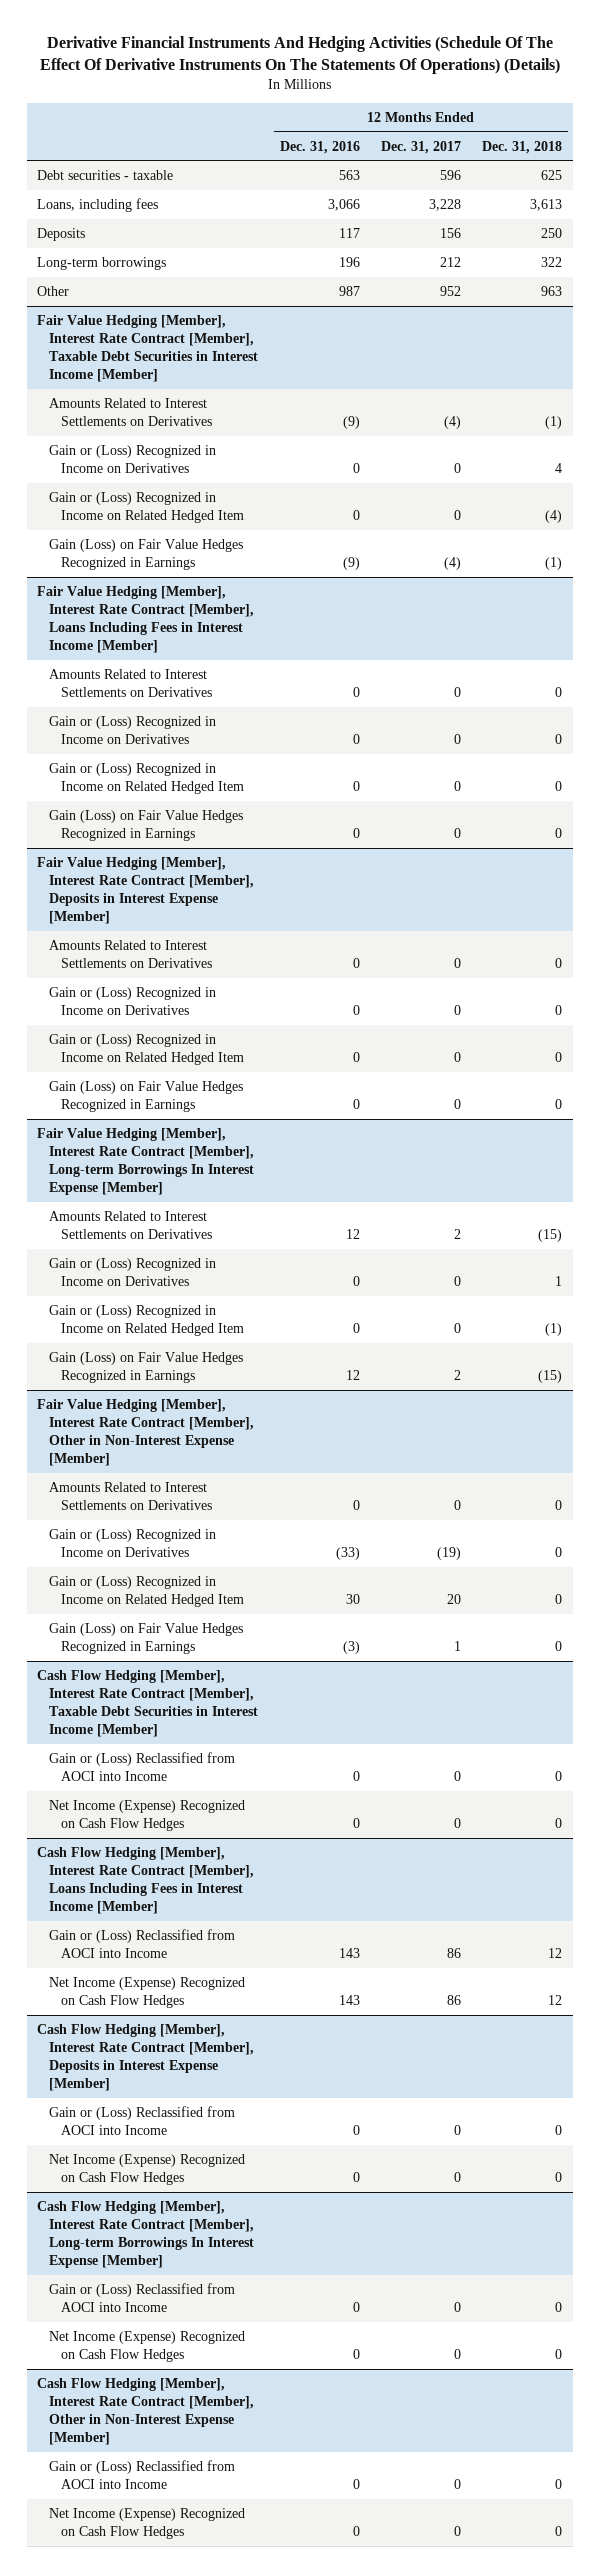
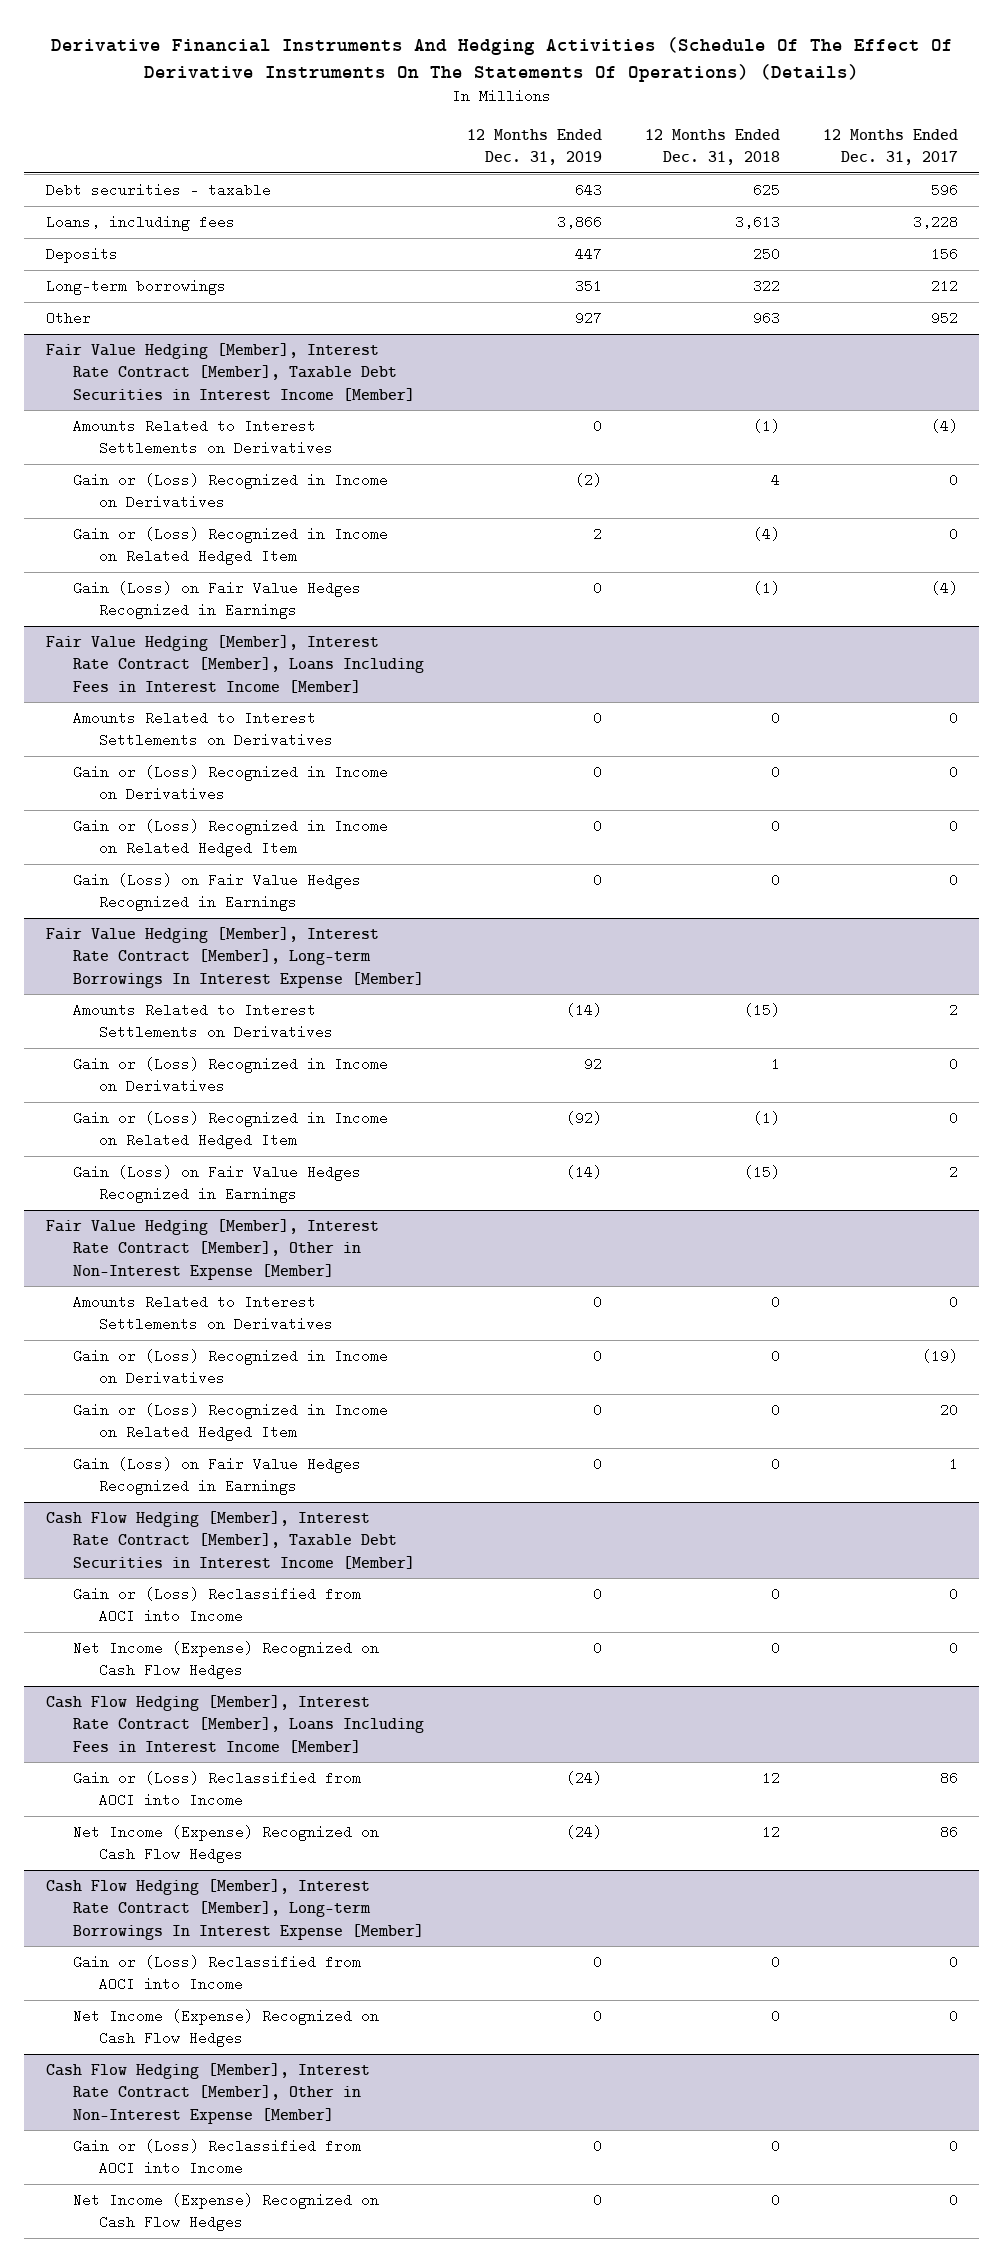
- | 12 Months Ended Dec. 31, 2016 | 12 Months Ended Dec. 31, 2017 | 12 Months Ended Dec. 31, 2018
+ | 12 Months Ended Dec. 31, 2019 | 12 Months Ended Dec. 31, 2018 | 12 Months Ended Dec. 31, 2017
- Fair Value Hedging [Member], Interest Rate Contract [Member], Deposits in Interest Expense [Member]
- Amounts Related to Interest Settlements on Derivatives | 0 | 0 | 0
- Gain or (Loss) Recognized in Income on Derivatives | 0 | 0 | 0
- Gain or (Loss) Recognized in Income on Related Hedged Item | 0 | 0 | 0
- Gain (Loss) on Fair Value Hedges Recognized in Earnings | 0 | 0 | 0
- Cash Flow Hedging [Member], Interest Rate Contract [Member], Deposits in Interest Expense [Member]
- Gain or (Loss) Reclassified from AOCI into Income | 0 | 0 | 0
- Net Income (Expense) Recognized on Cash Flow Hedges | 0 | 0 | 0

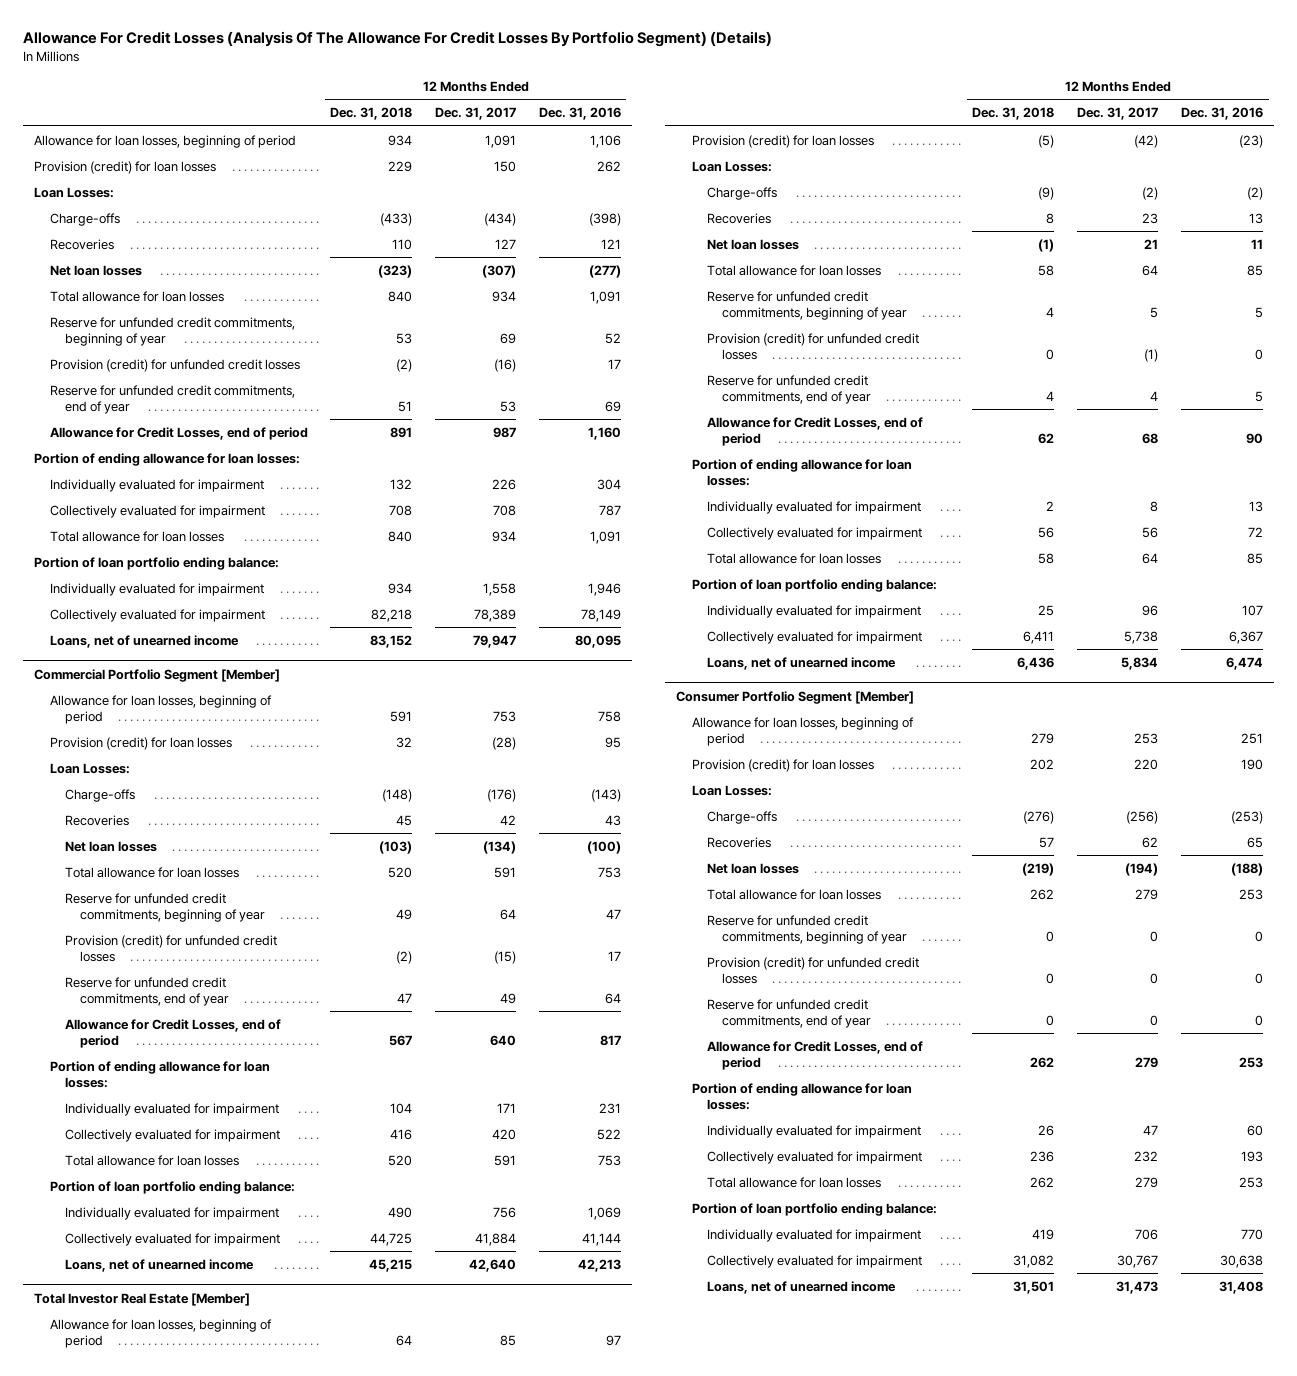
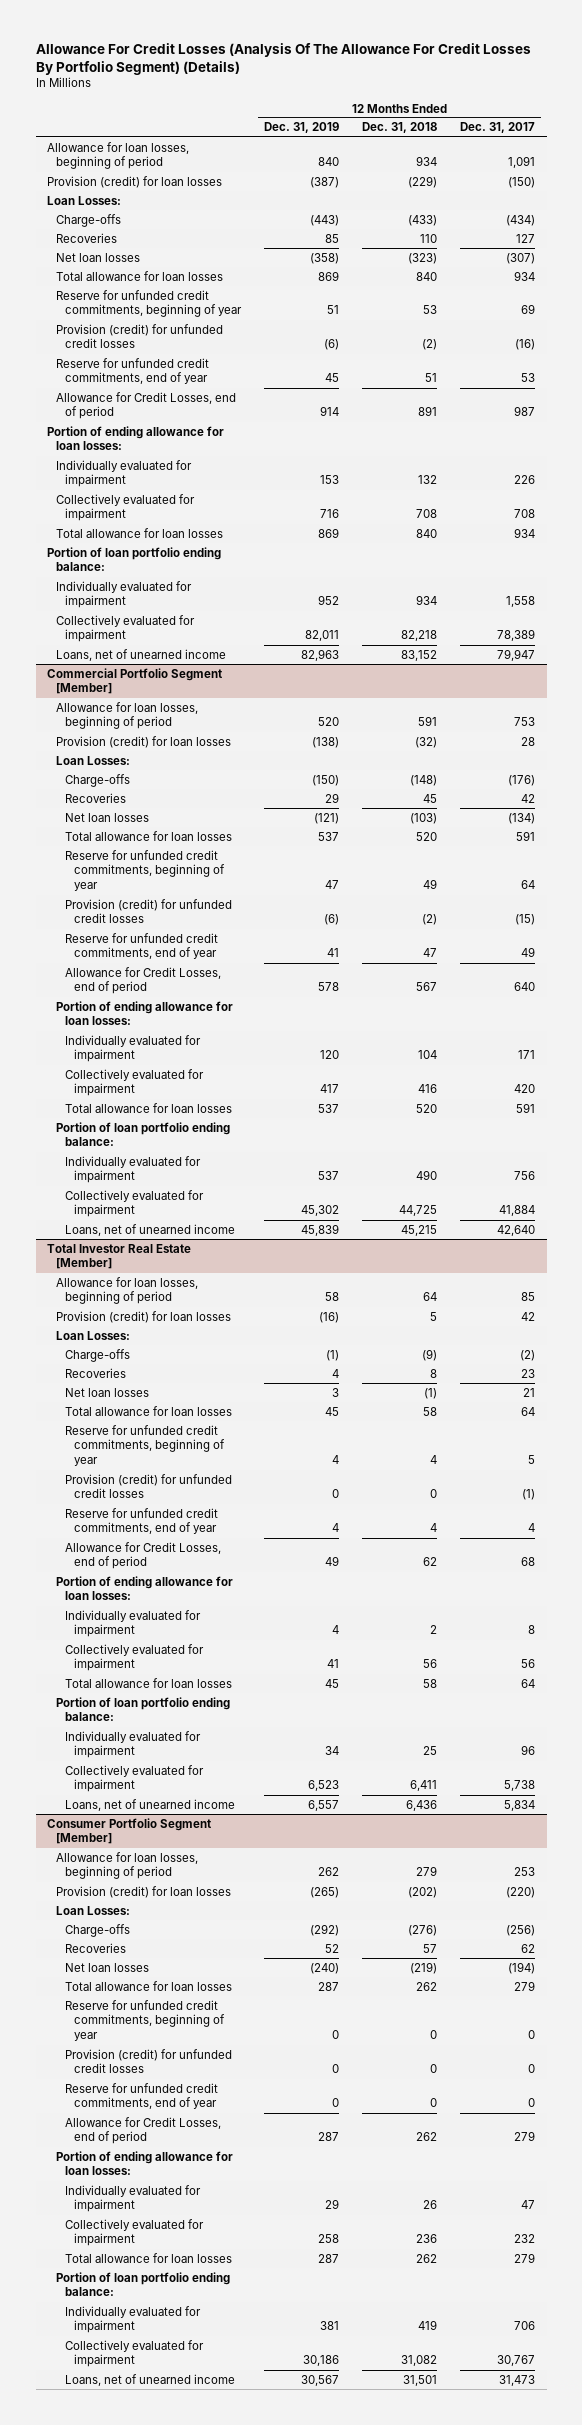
- | 12 Months Ended Dec. 31, 2018 | 12 Months Ended Dec. 31, 2017 | 12 Months Ended Dec. 31, 2016
+ | 12 Months Ended Dec. 31, 2019 | 12 Months Ended Dec. 31, 2018 | 12 Months Ended Dec. 31, 2017
- Provision (credit) for loan losses | 229 | 150 | 262
+ Provision (credit) for loan losses | (387) | (229) | (150)
@ Commercial Portfolio Segment [Member]
- Provision (credit) for loan losses | 32 | (28) | 95
+ Provision (credit) for loan losses | (138) | (32) | 28
@ Total Investor Real Estate [Member]
- Provision (credit) for loan losses | (5) | (42) | (23)
+ Provision (credit) for loan losses | (16) | 5 | 42
@ Consumer Portfolio Segment [Member]
- Provision (credit) for loan losses | 202 | 220 | 190
+ Provision (credit) for loan losses | (265) | (202) | (220)

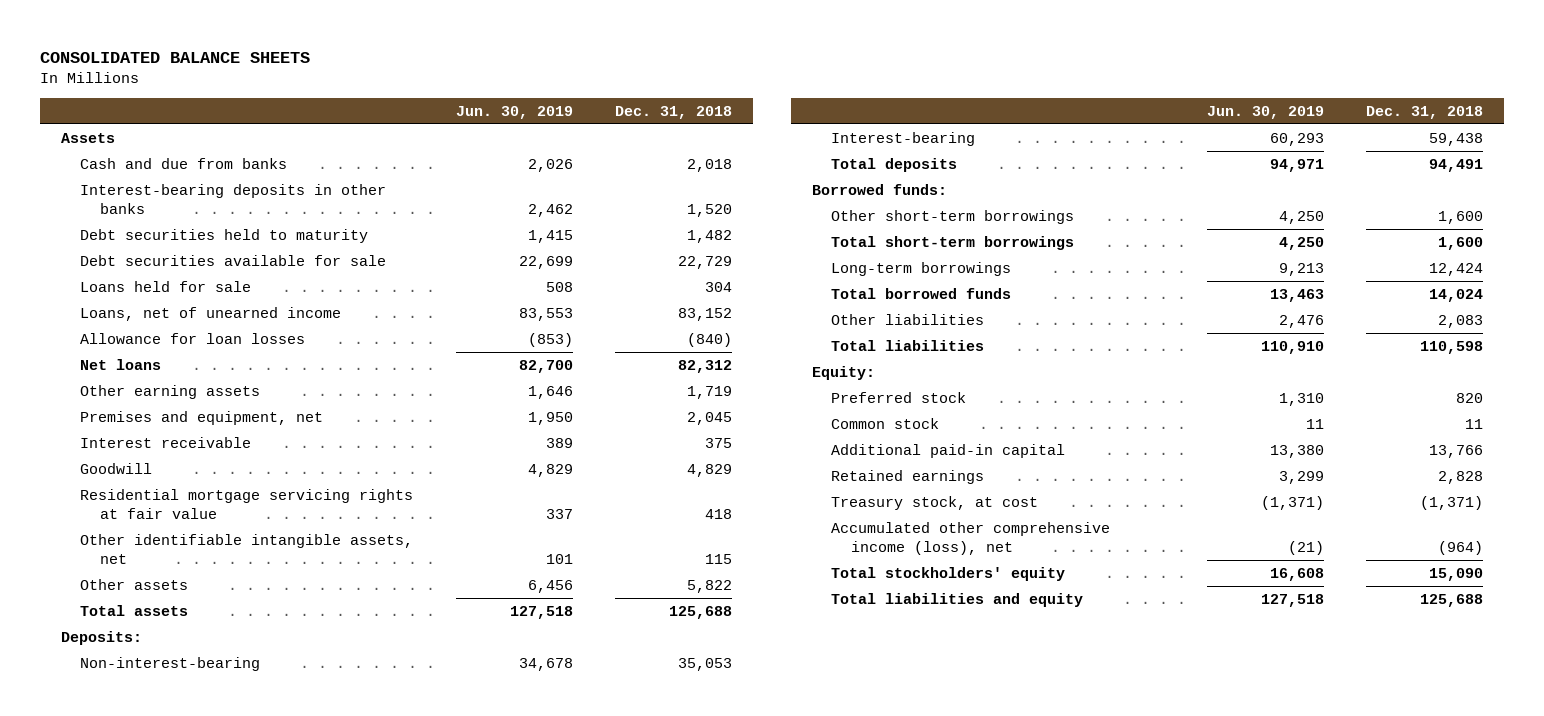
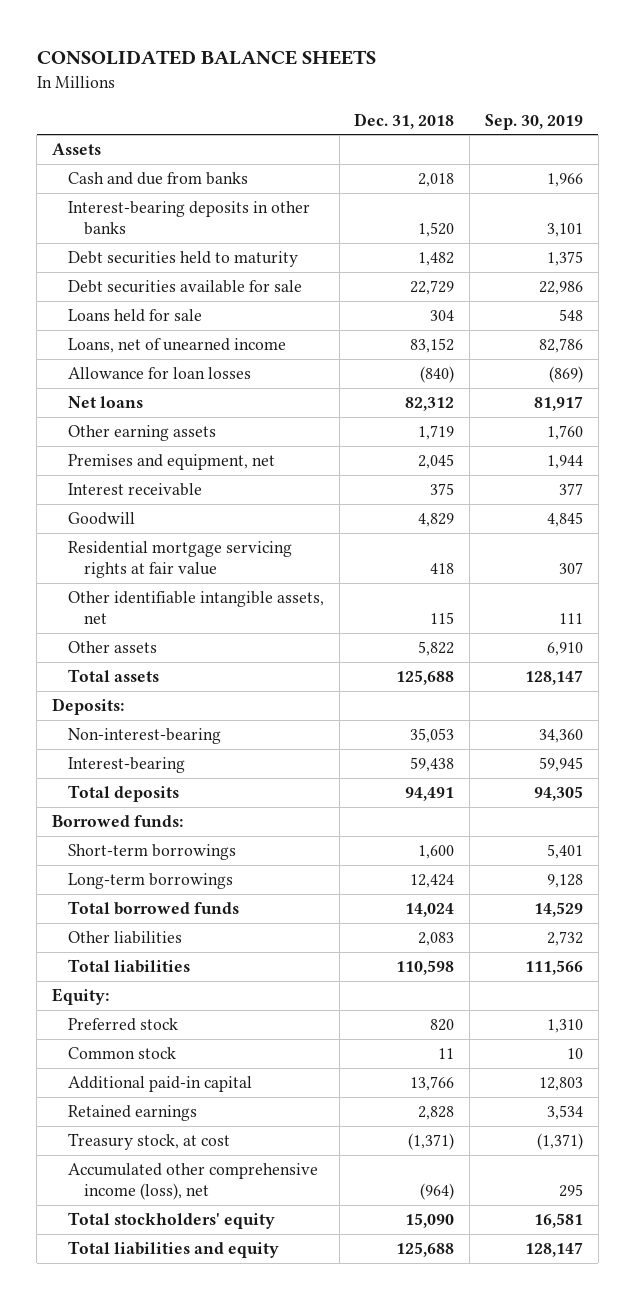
- | Jun. 30, 2019 | Dec. 31, 2018
+ | Dec. 31, 2018 | Sep. 30, 2019
- Other short-term borrowings | 4,250 | 1,600
- Total short-term borrowings | 4,250 | 1,600
+ Short-term borrowings | 1,600 | 5,401

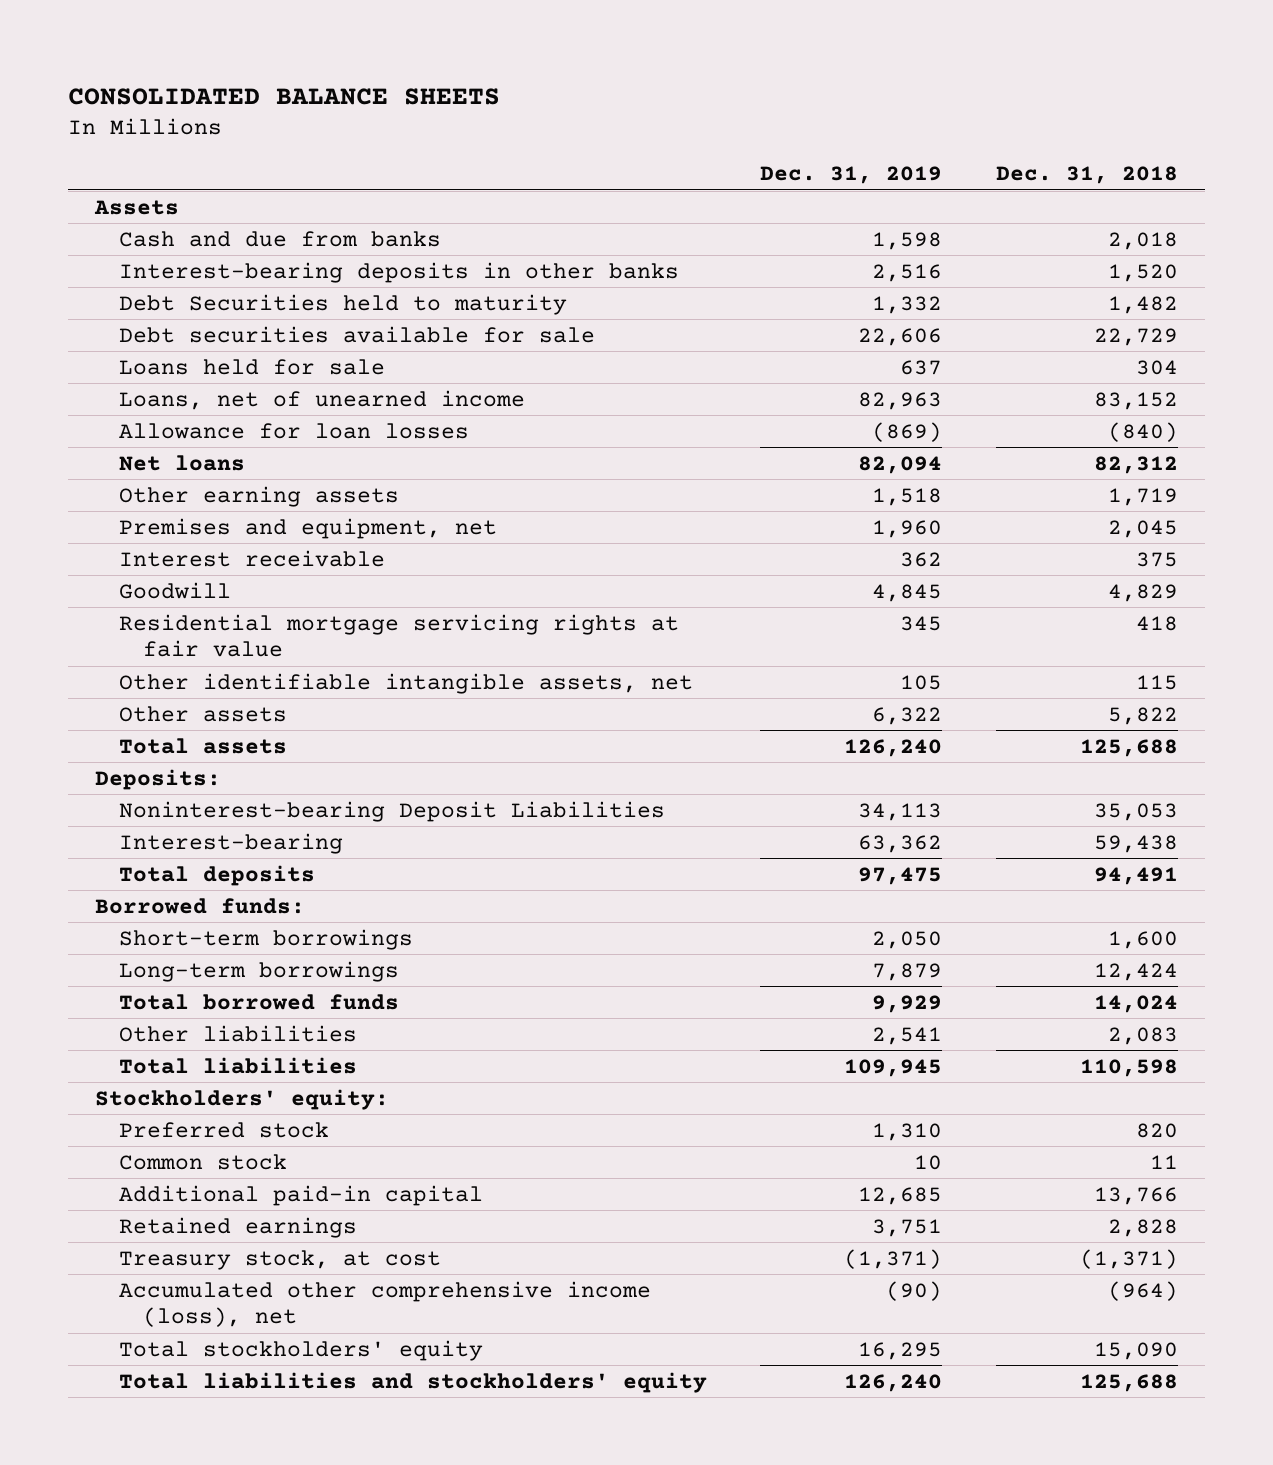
- | Dec. 31, 2018 | Sep. 30, 2019
+ | Dec. 31, 2019 | Dec. 31, 2018
- Debt securities held to maturity | 1,482 | 1,375
+ Debt Securities held to maturity | 1,332 | 1,482
- Non-interest-bearing | 35,053 | 34,360
+ Noninterest-bearing Deposit Liabilities | 34,113 | 35,053
- Equity:
+ Stockholders' equity:
- Total liabilities and equity | 125,688 | 128,147
+ Total liabilities and stockholders' equity | 126,240 | 125,688

